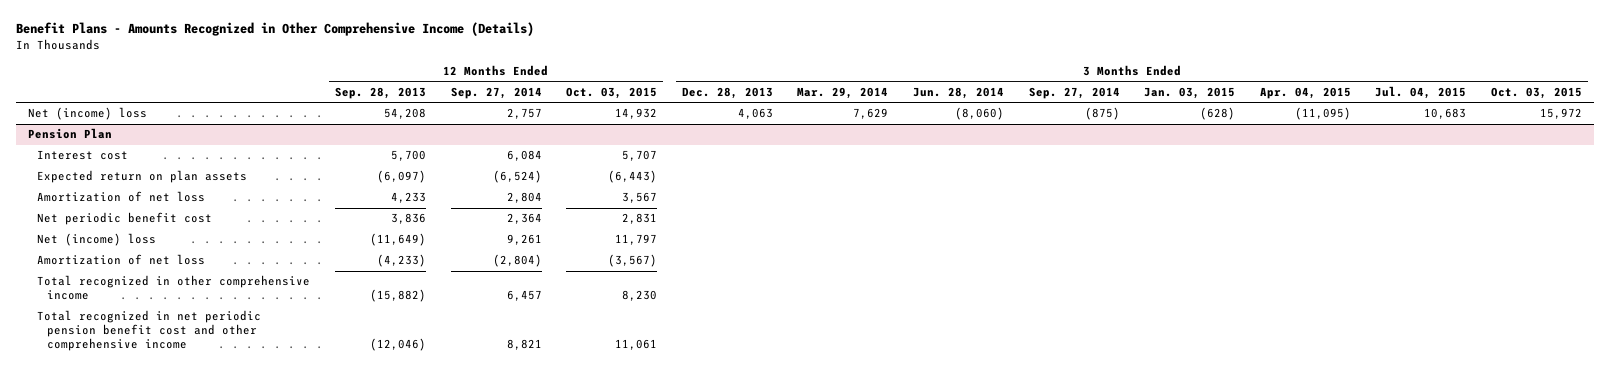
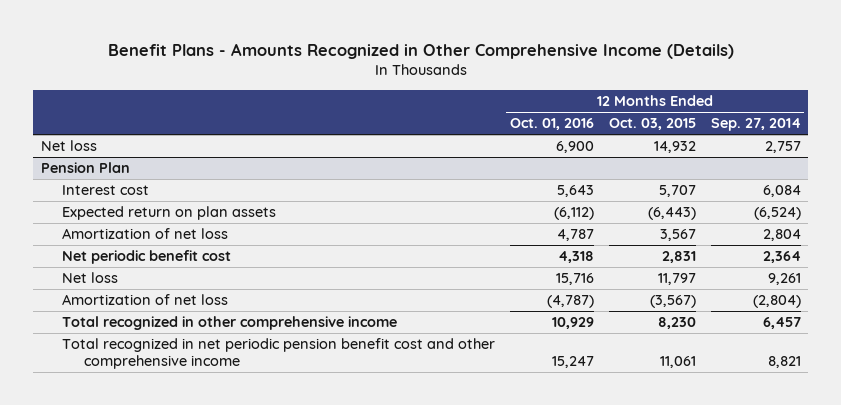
- | 12 Months Ended Sep. 28, 2013 | 12 Months Ended Sep. 27, 2014 | 12 Months Ended Oct. 03, 2015 | 3 Months Ended Dec. 28, 2013 | 3 Months Ended Mar. 29, 2014 | 3 Months Ended Jun. 28, 2014 | 3 Months Ended Sep. 27, 2014 | 3 Months Ended Jan. 03, 2015 | 3 Months Ended Apr. 04, 2015 | 3 Months Ended Jul. 04, 2015 | 3 Months Ended Oct. 03, 2015
+ | 12 Months Ended Oct. 01, 2016 | 12 Months Ended Oct. 03, 2015 | 12 Months Ended Sep. 27, 2014
- Net (income) loss | 54,208 | 2,757 | 14,932 | 4,063 | 7,629 | (8,060) | (875) | (628) | (11,095) | 10,683 | 15,972
+ Net loss | 6,900 | 14,932 | 2,757
@ Pension Plan
- Net (income) loss | (11,649) | 9,261 | 11,797 | | | | | | | |
+ Net loss | 15,716 | 11,797 | 9,261

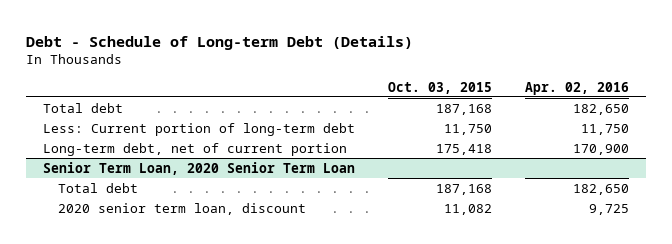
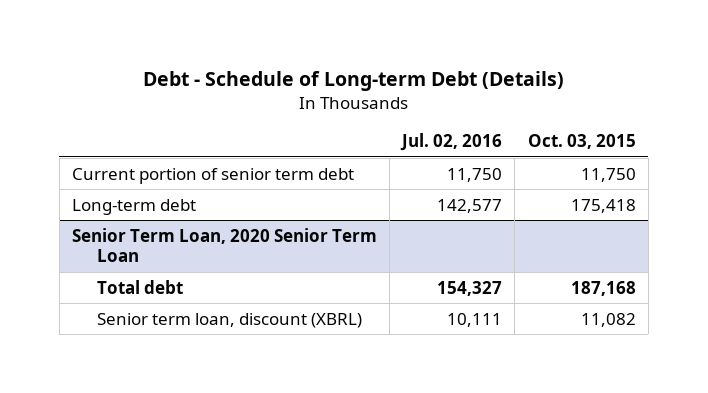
- | Oct. 03, 2015 | Apr. 02, 2016
+ | Jul. 02, 2016 | Oct. 03, 2015
- Total debt | 187,168 | 182,650
- Less: Current portion of long-term debt | 11,750 | 11,750
- Long-term debt, net of current portion | 175,418 | 170,900
+ Current portion of senior term debt | 11,750 | 11,750
+ Long-term debt | 142,577 | 175,418
@ Senior Term Loan, 2020 Senior Term Loan
- 2020 senior term loan, discount | 11,082 | 9,725
+ Senior term loan, discount (XBRL) | 10,111 | 11,082

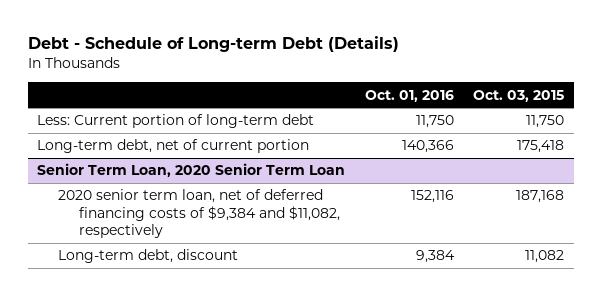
- | Jul. 02, 2016 | Oct. 03, 2015
+ | Oct. 01, 2016 | Oct. 03, 2015
- Current portion of senior term debt | 11,750 | 11,750
- Long-term debt | 142,577 | 175,418
+ Less: Current portion of long-term debt | 11,750 | 11,750
+ Long-term debt, net of current portion | 140,366 | 175,418
@ Senior Term Loan, 2020 Senior Term Loan
- Total debt | 154,327 | 187,168
- Senior term loan, discount (XBRL) | 10,111 | 11,082
+ 2020 senior term loan, net of deferred financing costs of $9,384 and $11,082, respectively | 152,116 | 187,168
+ Long-term debt, discount | 9,384 | 11,082

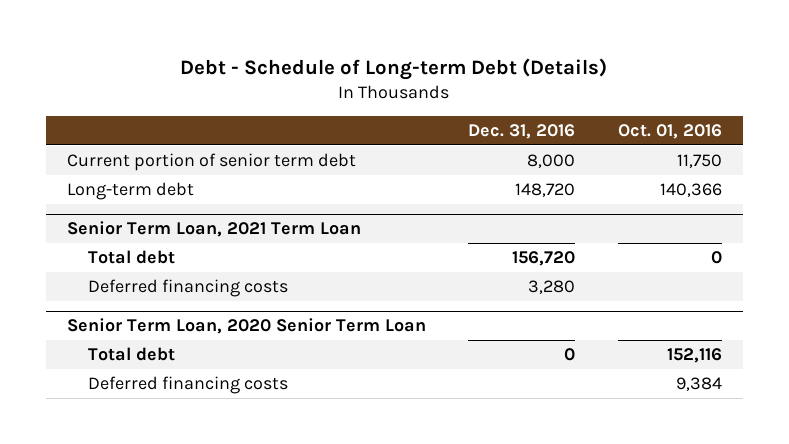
- | Oct. 01, 2016 | Oct. 03, 2015
+ | Dec. 31, 2016 | Oct. 01, 2016
- Less: Current portion of long-term debt | 11,750 | 11,750
- Long-term debt, net of current portion | 140,366 | 175,418
+ Current portion of senior term debt | 8,000 | 11,750
+ Long-term debt | 148,720 | 140,366
+ Senior Term Loan, 2021 Term Loan
+ Total debt | 156,720 | 0
+ Deferred financing costs | 3,280 |
@ Senior Term Loan, 2020 Senior Term Loan
- 2020 senior term loan, net of deferred financing costs of $9,384 and $11,082, respectively | 152,116 | 187,168
- Long-term debt, discount | 9,384 | 11,082
+ Total debt | 0 | 152,116
+ Deferred financing costs | | 9,384

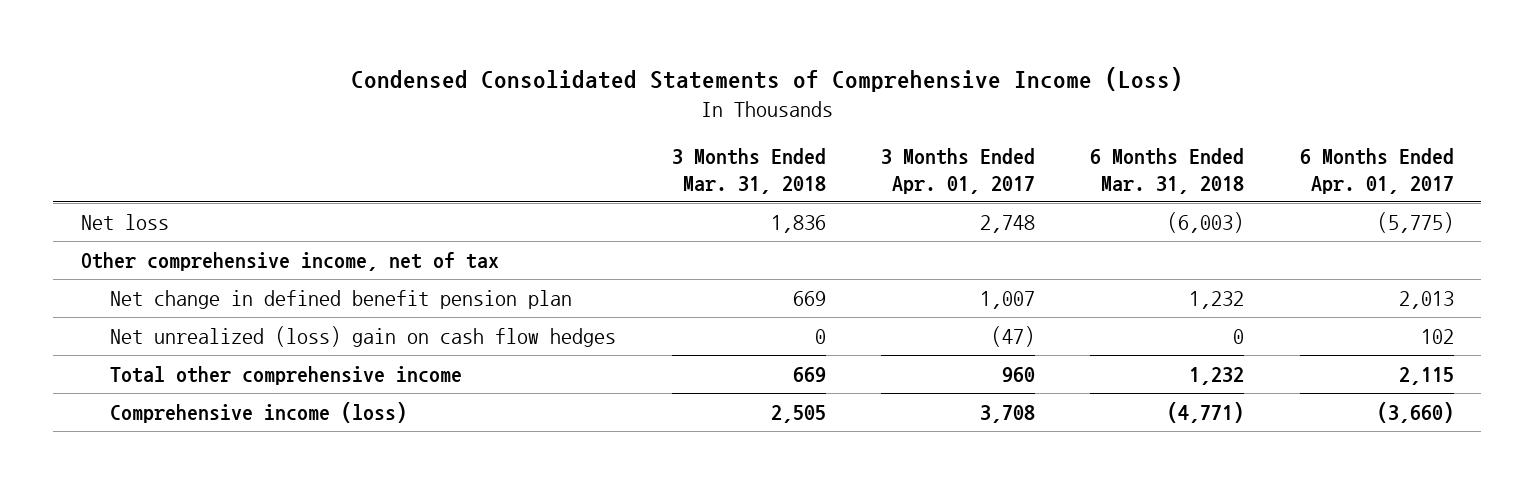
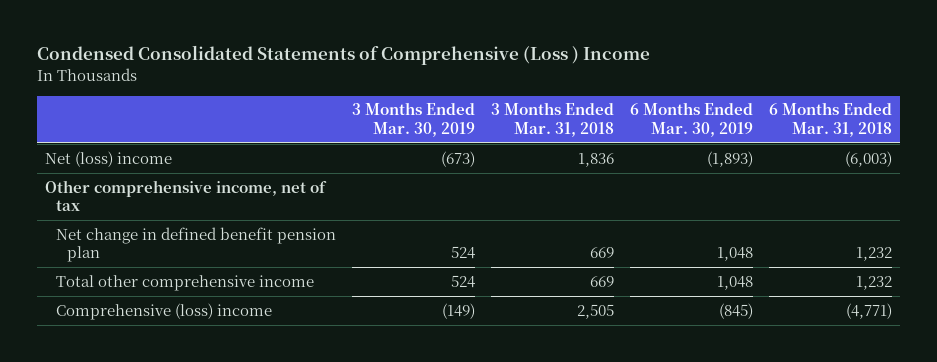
- Condensed Consolidated Statements of Comprehensive Income (Loss)
+ Condensed Consolidated Statements of Comprehensive (Loss ) Income
- | 3 Months Ended Mar. 31, 2018 | 3 Months Ended Apr. 01, 2017 | 6 Months Ended Mar. 31, 2018 | 6 Months Ended Apr. 01, 2017
+ | 3 Months Ended Mar. 30, 2019 | 3 Months Ended Mar. 31, 2018 | 6 Months Ended Mar. 30, 2019 | 6 Months Ended Mar. 31, 2018
- Net loss | 1,836 | 2,748 | (6,003) | (5,775)
+ Net (loss) income | (673) | 1,836 | (1,893) | (6,003)
- Net unrealized (loss) gain on cash flow hedges | 0 | (47) | 0 | 102
- Comprehensive income (loss) | 2,505 | 3,708 | (4,771) | (3,660)
+ Comprehensive (loss) income | (149) | 2,505 | (845) | (4,771)

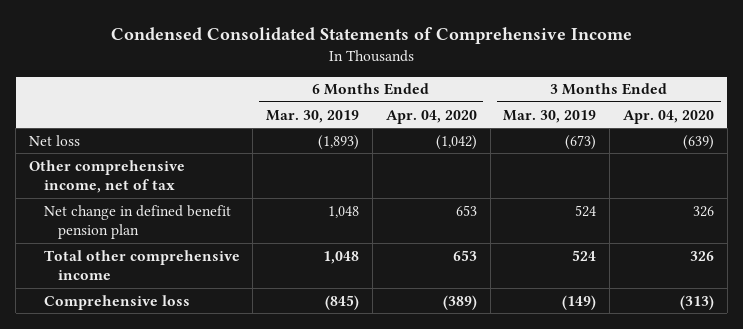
- Condensed Consolidated Statements of Comprehensive (Loss ) Income
+ Condensed Consolidated Statements of Comprehensive Income
- | 3 Months Ended Mar. 30, 2019 | 3 Months Ended Mar. 31, 2018 | 6 Months Ended Mar. 30, 2019 | 6 Months Ended Mar. 31, 2018
+ | 6 Months Ended Mar. 30, 2019 | 6 Months Ended Apr. 04, 2020 | 3 Months Ended Mar. 30, 2019 | 3 Months Ended Apr. 04, 2020
- Net (loss) income | (673) | 1,836 | (1,893) | (6,003)
+ Net loss | (1,893) | (1,042) | (673) | (639)
- Comprehensive (loss) income | (149) | 2,505 | (845) | (4,771)
+ Comprehensive loss | (845) | (389) | (149) | (313)

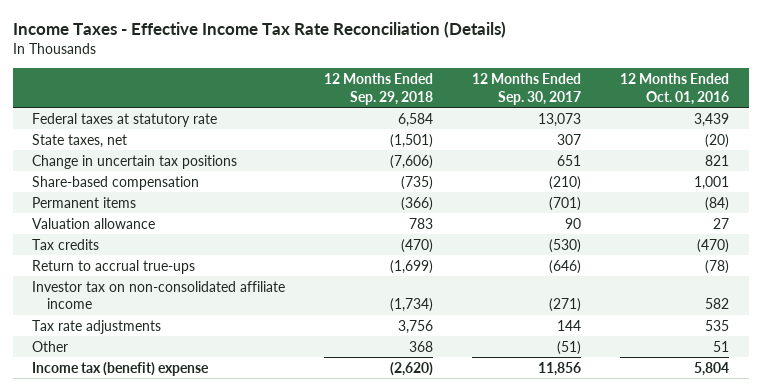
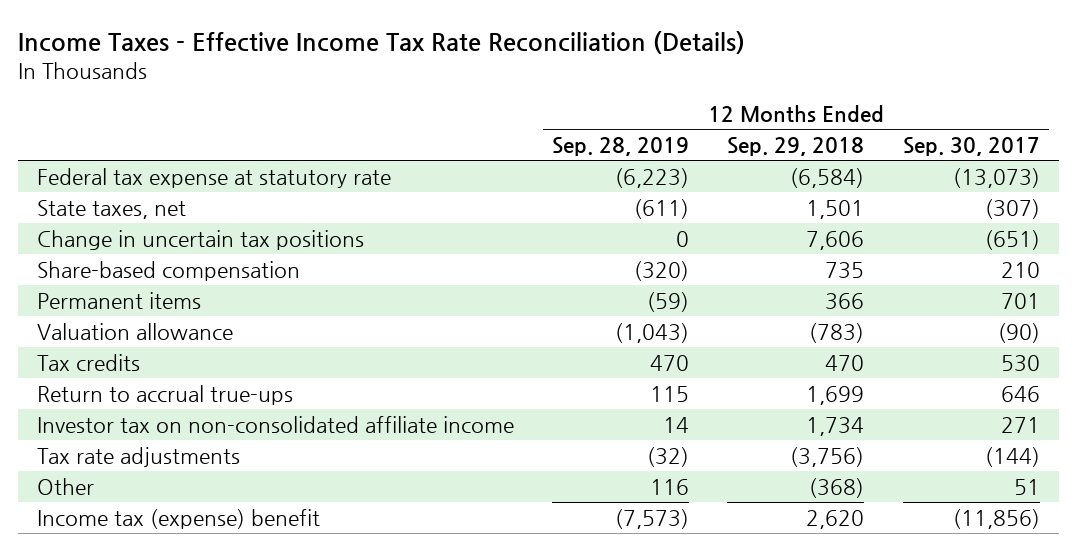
- | 12 Months Ended Sep. 29, 2018 | 12 Months Ended Sep. 30, 2017 | 12 Months Ended Oct. 01, 2016
+ | 12 Months Ended Sep. 28, 2019 | 12 Months Ended Sep. 29, 2018 | 12 Months Ended Sep. 30, 2017
- Federal taxes at statutory rate | 6,584 | 13,073 | 3,439
- State taxes, net | (1,501) | 307 | (20)
- Change in uncertain tax positions | (7,606) | 651 | 821
- Share-based compensation | (735) | (210) | 1,001
- Permanent items | (366) | (701) | (84)
- Valuation allowance | 783 | 90 | 27
- Tax credits | (470) | (530) | (470)
- Return to accrual true-ups | (1,699) | (646) | (78)
- Investor tax on non-consolidated affiliate income | (1,734) | (271) | 582
- Tax rate adjustments | 3,756 | 144 | 535
- Other | 368 | (51) | 51
- Income tax (benefit) expense | (2,620) | 11,856 | 5,804
+ Federal tax expense at statutory rate | (6,223) | (6,584) | (13,073)
+ State taxes, net | (611) | 1,501 | (307)
+ Change in uncertain tax positions | 0 | 7,606 | (651)
+ Share-based compensation | (320) | 735 | 210
+ Permanent items | (59) | 366 | 701
+ Valuation allowance | (1,043) | (783) | (90)
+ Tax credits | 470 | 470 | 530
+ Return to accrual true-ups | 115 | 1,699 | 646
+ Investor tax on non-consolidated affiliate income | 14 | 1,734 | 271
+ Tax rate adjustments | (32) | (3,756) | (144)
+ Other | 116 | (368) | 51
+ Income tax (expense) benefit | (7,573) | 2,620 | (11,856)

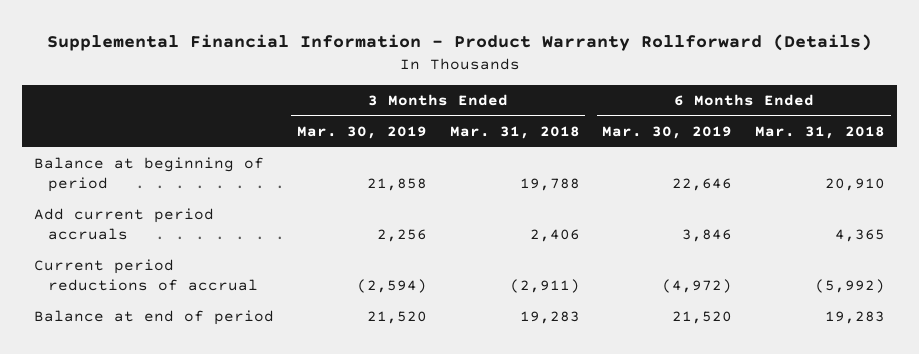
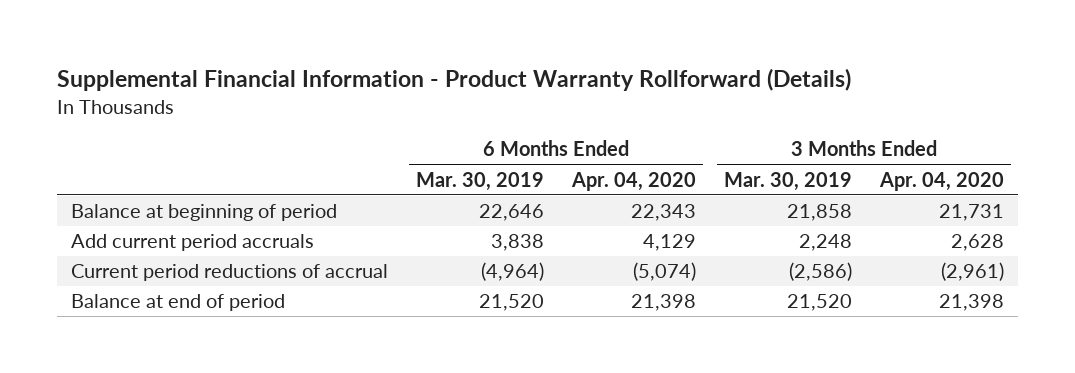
- | 3 Months Ended Mar. 30, 2019 | 3 Months Ended Mar. 31, 2018 | 6 Months Ended Mar. 30, 2019 | 6 Months Ended Mar. 31, 2018
+ | 6 Months Ended Mar. 30, 2019 | 6 Months Ended Apr. 04, 2020 | 3 Months Ended Mar. 30, 2019 | 3 Months Ended Apr. 04, 2020
- Add current period accruals | 2,256 | 2,406 | 3,846 | 4,365
- Current period reductions of accrual | (2,594) | (2,911) | (4,972) | (5,992)
+ Add current period accruals | 3,838 | 4,129 | 2,248 | 2,628
+ Current period reductions of accrual | (4,964) | (5,074) | (2,586) | (2,961)

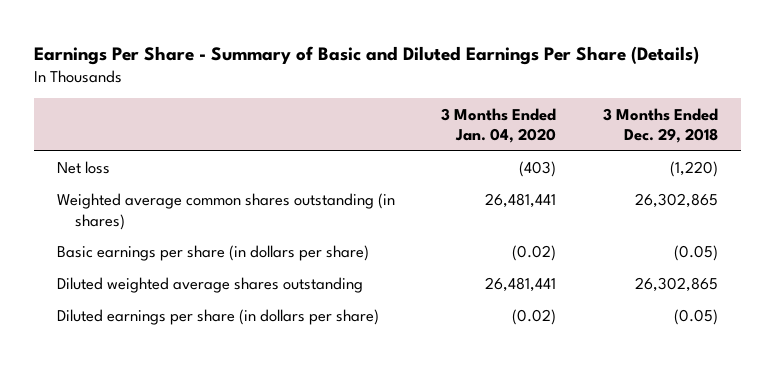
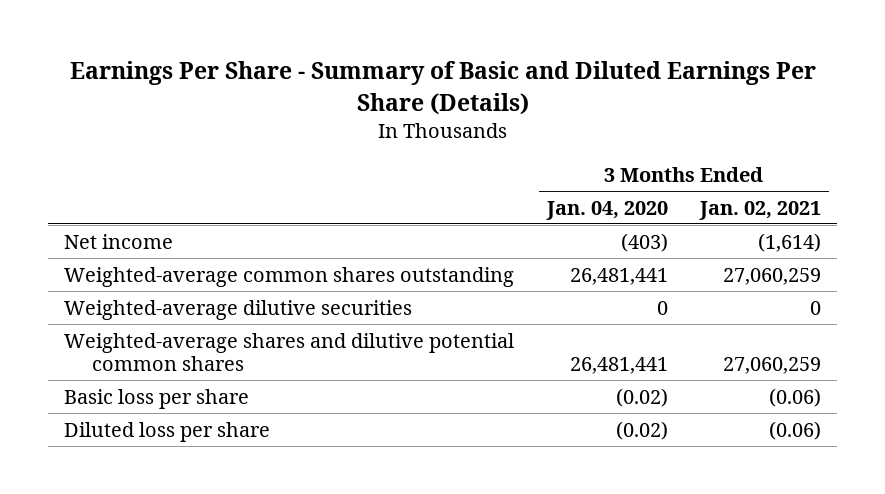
- | 3 Months Ended Jan. 04, 2020 | 3 Months Ended Dec. 29, 2018
+ | 3 Months Ended Jan. 04, 2020 | 3 Months Ended Jan. 02, 2021
- Net loss | (403) | (1,220)
- Weighted average common shares outstanding (in shares) | 26,481,441 | 26,302,865
- Basic earnings per share (in dollars per share) | (0.02) | (0.05)
- Diluted weighted average shares outstanding | 26,481,441 | 26,302,865
- Diluted earnings per share (in dollars per share) | (0.02) | (0.05)
+ Net income | (403) | (1,614)
+ Weighted-average common shares outstanding | 26,481,441 | 27,060,259
+ Weighted-average dilutive securities | 0 | 0
+ Weighted-average shares and dilutive potential common shares | 26,481,441 | 27,060,259
+ Basic loss per share | (0.02) | (0.06)
+ Diluted loss per share | (0.02) | (0.06)

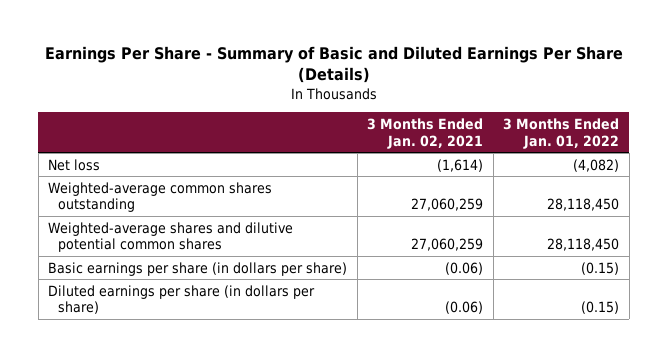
- | 3 Months Ended Jan. 04, 2020 | 3 Months Ended Jan. 02, 2021
+ | 3 Months Ended Jan. 02, 2021 | 3 Months Ended Jan. 01, 2022
- Net income | (403) | (1,614)
+ Net loss | (1,614) | (4,082)
- Weighted-average dilutive securities | 0 | 0
- Basic loss per share | (0.02) | (0.06)
- Diluted loss per share | (0.02) | (0.06)
+ Basic earnings per share (in dollars per share) | (0.06) | (0.15)
+ Diluted earnings per share (in dollars per share) | (0.06) | (0.15)

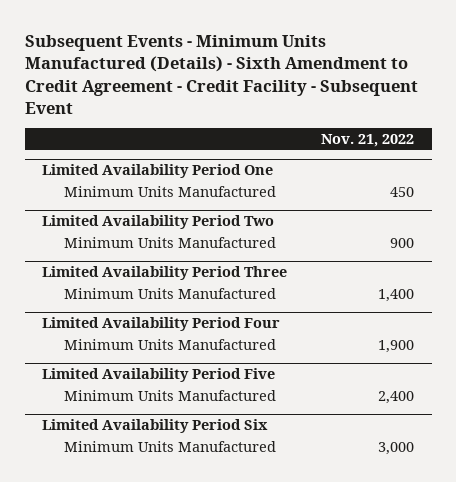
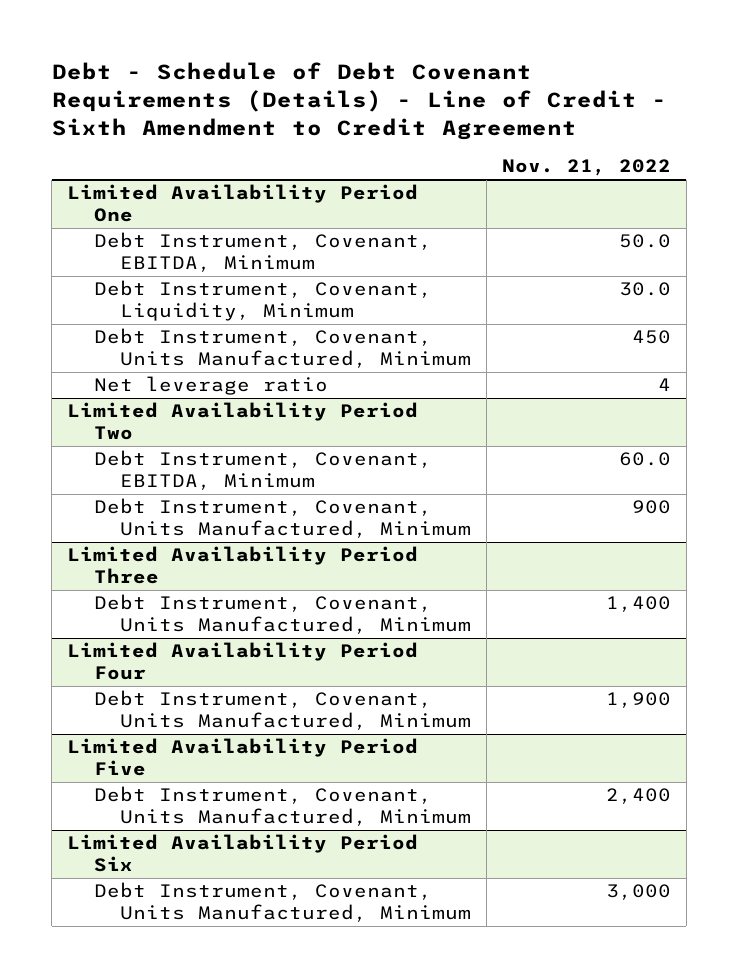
- Subsequent Events - Minimum Units Manufactured (Details) - Sixth Amendment to Credit Agreement - Credit Facility - Subsequent Event
+ Debt - Schedule of Debt Covenant Requirements (Details) - Line of Credit - Sixth Amendment to Credit Agreement
@ Limited Availability Period One
- Minimum Units Manufactured | 450
+ Debt Instrument, Covenant, EBITDA, Minimum | 50.0
+ Debt Instrument, Covenant, Liquidity, Minimum | 30.0
+ Debt Instrument, Covenant, Units Manufactured, Minimum | 450
+ Net leverage ratio | 4
@ Limited Availability Period Two
- Minimum Units Manufactured | 900
+ Debt Instrument, Covenant, EBITDA, Minimum | 60.0
+ Debt Instrument, Covenant, Units Manufactured, Minimum | 900
@ Limited Availability Period Three
- Minimum Units Manufactured | 1,400
+ Debt Instrument, Covenant, Units Manufactured, Minimum | 1,400
@ Limited Availability Period Four
- Minimum Units Manufactured | 1,900
+ Debt Instrument, Covenant, Units Manufactured, Minimum | 1,900
@ Limited Availability Period Five
- Minimum Units Manufactured | 2,400
+ Debt Instrument, Covenant, Units Manufactured, Minimum | 2,400
@ Limited Availability Period Six
- Minimum Units Manufactured | 3,000
+ Debt Instrument, Covenant, Units Manufactured, Minimum | 3,000

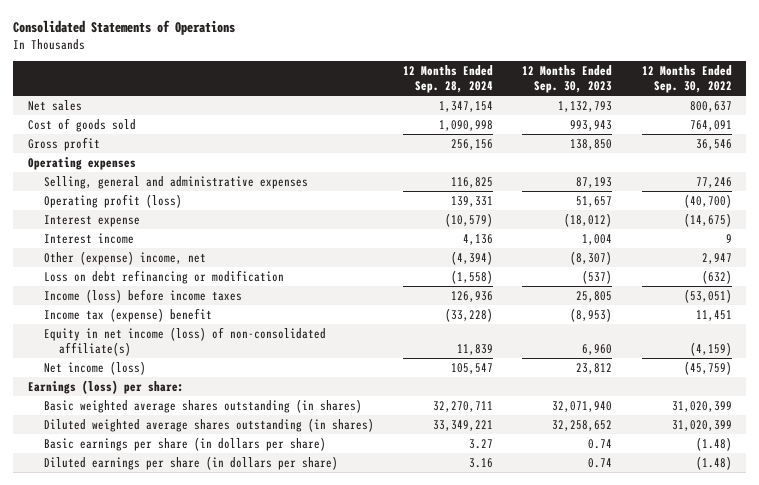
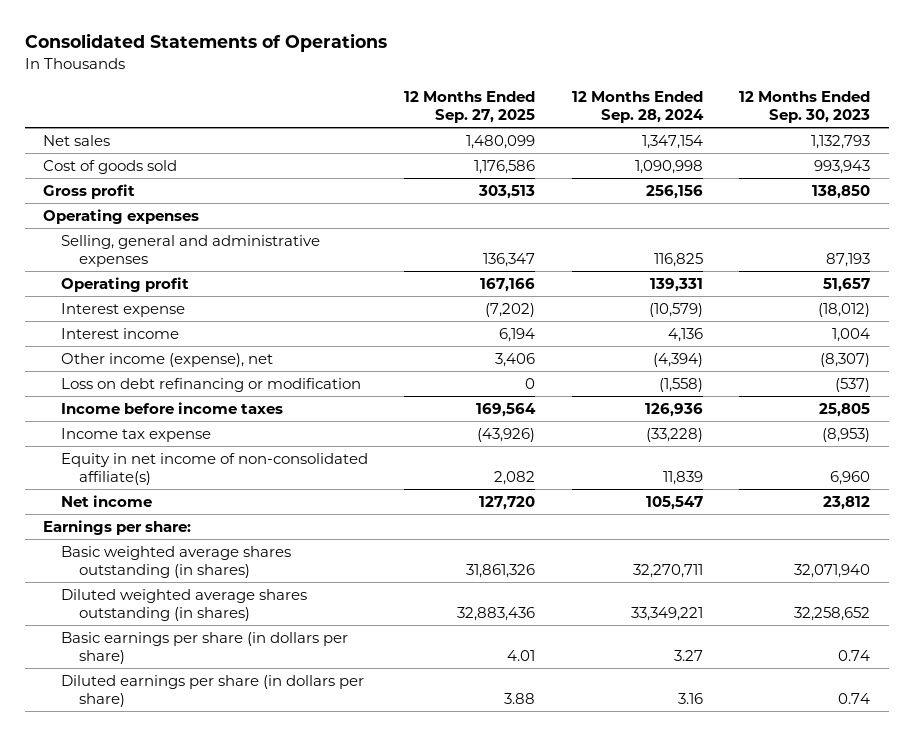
- | 12 Months Ended Sep. 28, 2024 | 12 Months Ended Sep. 30, 2023 | 12 Months Ended Sep. 30, 2022
+ | 12 Months Ended Sep. 27, 2025 | 12 Months Ended Sep. 28, 2024 | 12 Months Ended Sep. 30, 2023
- Operating profit (loss) | 139,331 | 51,657 | (40,700)
+ Operating profit | 167,166 | 139,331 | 51,657
- Other (expense) income, net | (4,394) | (8,307) | 2,947
+ Other income (expense), net | 3,406 | (4,394) | (8,307)
- Income (loss) before income taxes | 126,936 | 25,805 | (53,051)
- Income tax (expense) benefit | (33,228) | (8,953) | 11,451
- Equity in net income (loss) of non-consolidated affiliate(s) | 11,839 | 6,960 | (4,159)
- Net income (loss) | 105,547 | 23,812 | (45,759)
- Earnings (loss) per share:
+ Income before income taxes | 169,564 | 126,936 | 25,805
+ Income tax expense | (43,926) | (33,228) | (8,953)
+ Equity in net income of non-consolidated affiliate(s) | 2,082 | 11,839 | 6,960
+ Net income | 127,720 | 105,547 | 23,812
+ Earnings per share:

